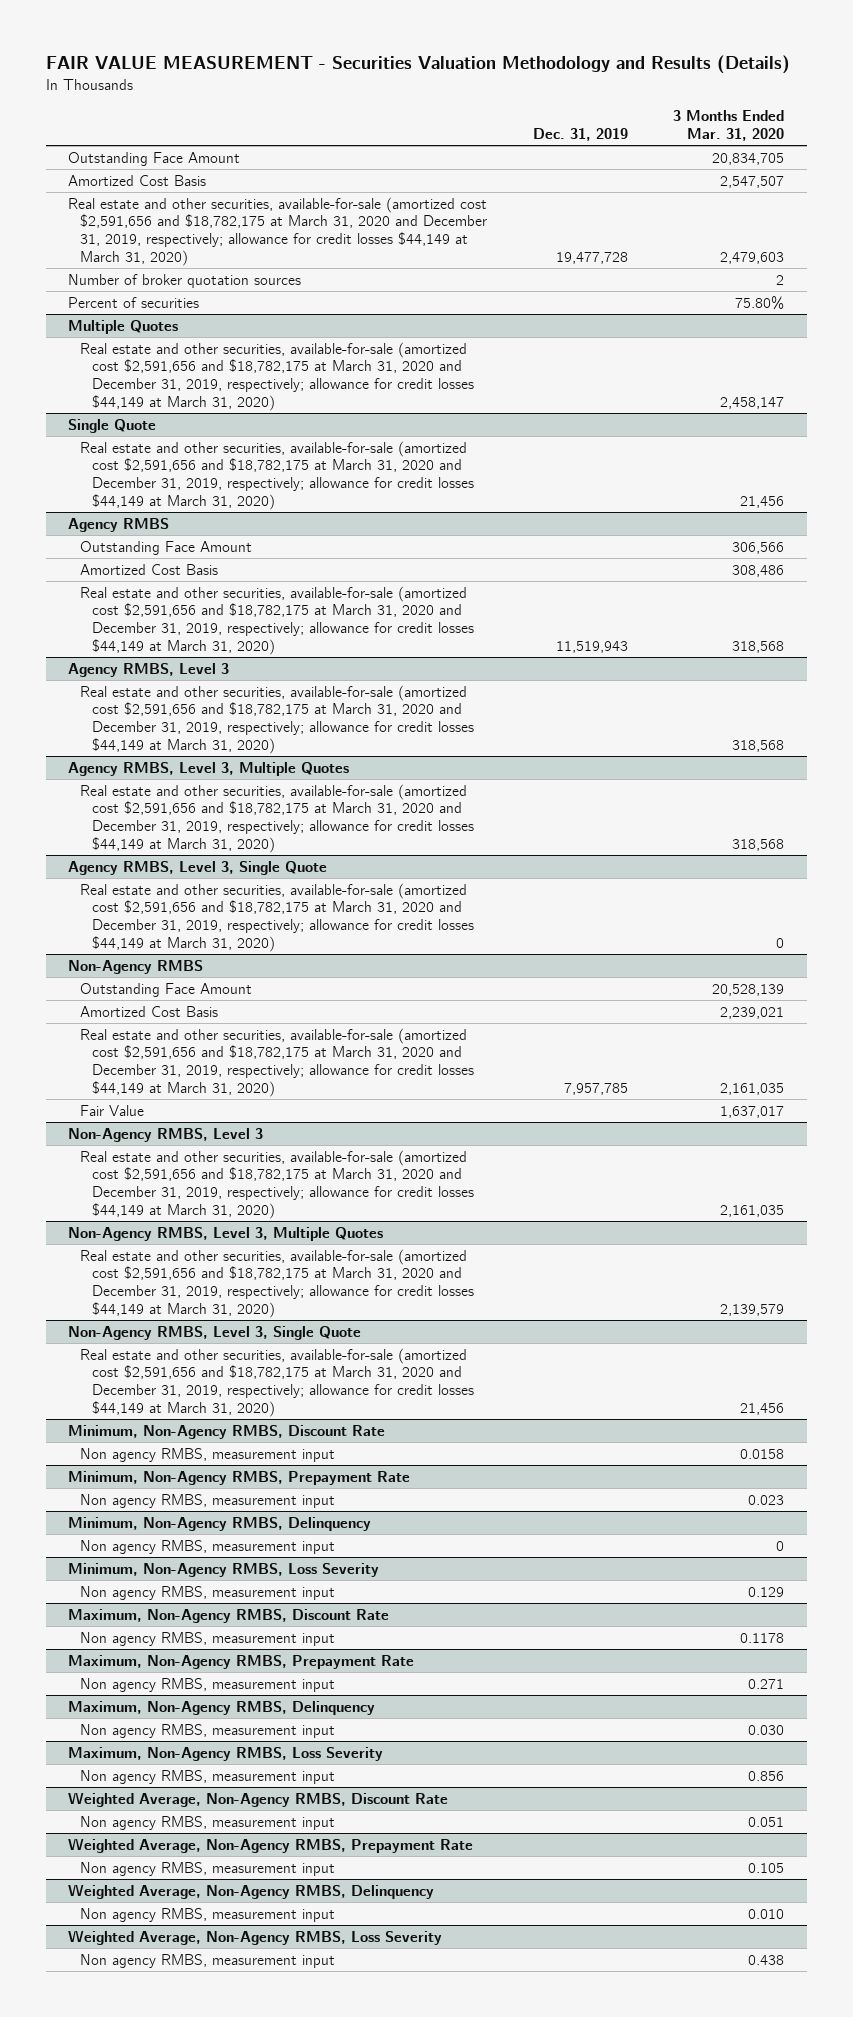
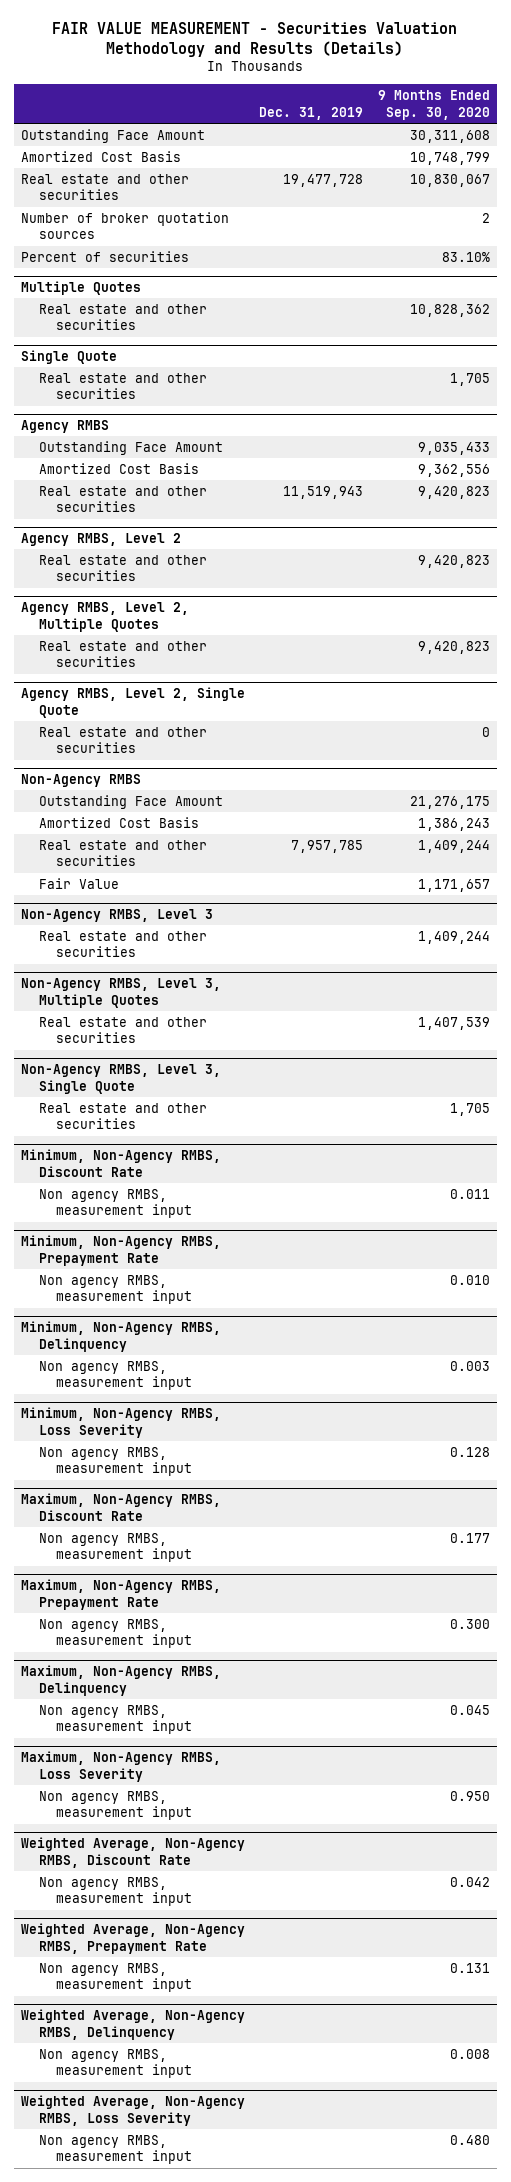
- | Dec. 31, 2019 | 3 Months Ended Mar. 31, 2020
+ | Dec. 31, 2019 | 9 Months Ended Sep. 30, 2020
- Real estate and other securities, available-for-sale (amortized cost $2,591,656 and $18,782,175 at March 31, 2020 and December 31, 2019, respectively; allowance for credit losses $44,149 at March 31, 2020) | 19,477,728 | 2,479,603
+ Real estate and other securities | 19,477,728 | 10,830,067
@ Multiple Quotes
- Real estate and other securities, available-for-sale (amortized cost $2,591,656 and $18,782,175 at March 31, 2020 and December 31, 2019, respectively; allowance for credit losses $44,149 at March 31, 2020) | | 2,458,147
+ Real estate and other securities | | 10,828,362
@ Single Quote
- Real estate and other securities, available-for-sale (amortized cost $2,591,656 and $18,782,175 at March 31, 2020 and December 31, 2019, respectively; allowance for credit losses $44,149 at March 31, 2020) | | 21,456
+ Real estate and other securities | | 1,705
@ Agency RMBS
- Real estate and other securities, available-for-sale (amortized cost $2,591,656 and $18,782,175 at March 31, 2020 and December 31, 2019, respectively; allowance for credit losses $44,149 at March 31, 2020) | 11,519,943 | 318,568
- Agency RMBS, Level 3
- Real estate and other securities, available-for-sale (amortized cost $2,591,656 and $18,782,175 at March 31, 2020 and December 31, 2019, respectively; allowance for credit losses $44,149 at March 31, 2020) | | 318,568
- Agency RMBS, Level 3, Multiple Quotes
- Real estate and other securities, available-for-sale (amortized cost $2,591,656 and $18,782,175 at March 31, 2020 and December 31, 2019, respectively; allowance for credit losses $44,149 at March 31, 2020) | | 318,568
- Agency RMBS, Level 3, Single Quote
- Real estate and other securities, available-for-sale (amortized cost $2,591,656 and $18,782,175 at March 31, 2020 and December 31, 2019, respectively; allowance for credit losses $44,149 at March 31, 2020) | | 0
@ Agency RMBS
+ Real estate and other securities | 11,519,943 | 9,420,823
+ Agency RMBS, Level 2
+ Real estate and other securities | | 9,420,823
+ Agency RMBS, Level 2, Multiple Quotes
+ Real estate and other securities | | 9,420,823
+ Agency RMBS, Level 2, Single Quote
+ Real estate and other securities | | 0
@ Non-Agency RMBS
- Real estate and other securities, available-for-sale (amortized cost $2,591,656 and $18,782,175 at March 31, 2020 and December 31, 2019, respectively; allowance for credit losses $44,149 at March 31, 2020) | 7,957,785 | 2,161,035
+ Real estate and other securities | 7,957,785 | 1,409,244
@ Non-Agency RMBS, Level 3
- Real estate and other securities, available-for-sale (amortized cost $2,591,656 and $18,782,175 at March 31, 2020 and December 31, 2019, respectively; allowance for credit losses $44,149 at March 31, 2020) | | 2,161,035
+ Real estate and other securities | | 1,409,244
@ Non-Agency RMBS, Level 3, Multiple Quotes
- Real estate and other securities, available-for-sale (amortized cost $2,591,656 and $18,782,175 at March 31, 2020 and December 31, 2019, respectively; allowance for credit losses $44,149 at March 31, 2020) | | 2,139,579
+ Real estate and other securities | | 1,407,539
@ Non-Agency RMBS, Level 3, Single Quote
- Real estate and other securities, available-for-sale (amortized cost $2,591,656 and $18,782,175 at March 31, 2020 and December 31, 2019, respectively; allowance for credit losses $44,149 at March 31, 2020) | | 21,456
+ Real estate and other securities | | 1,705

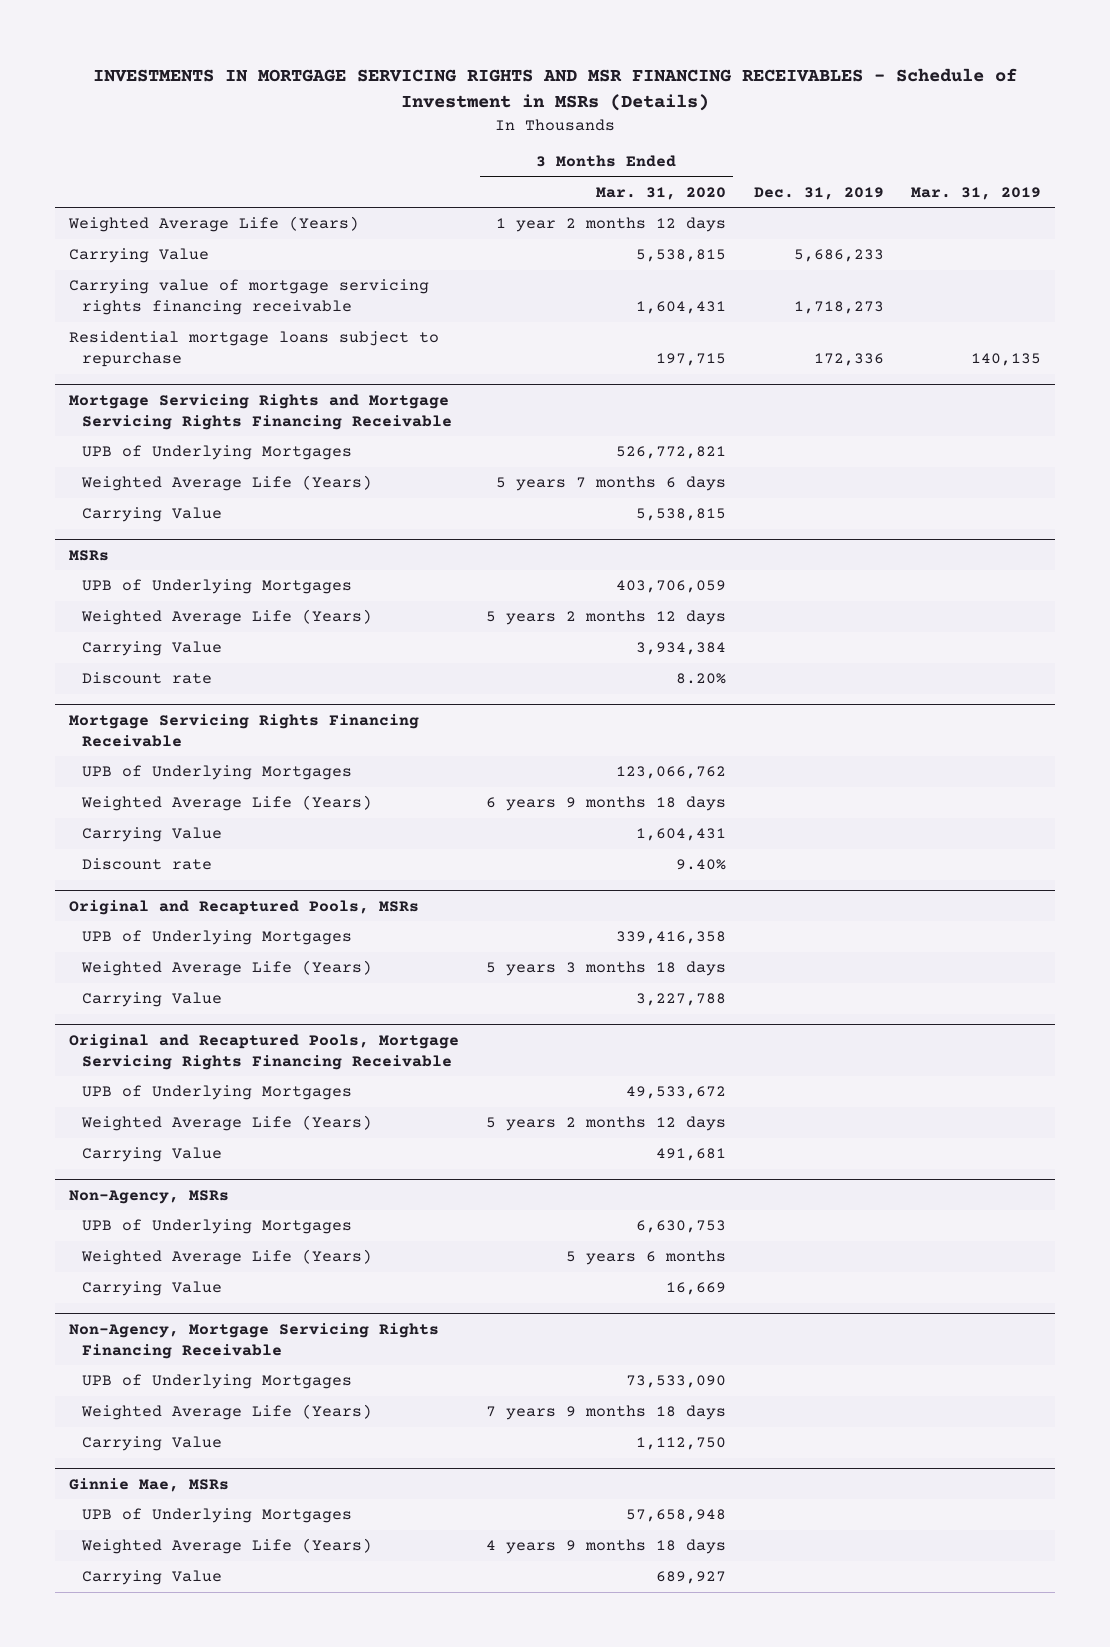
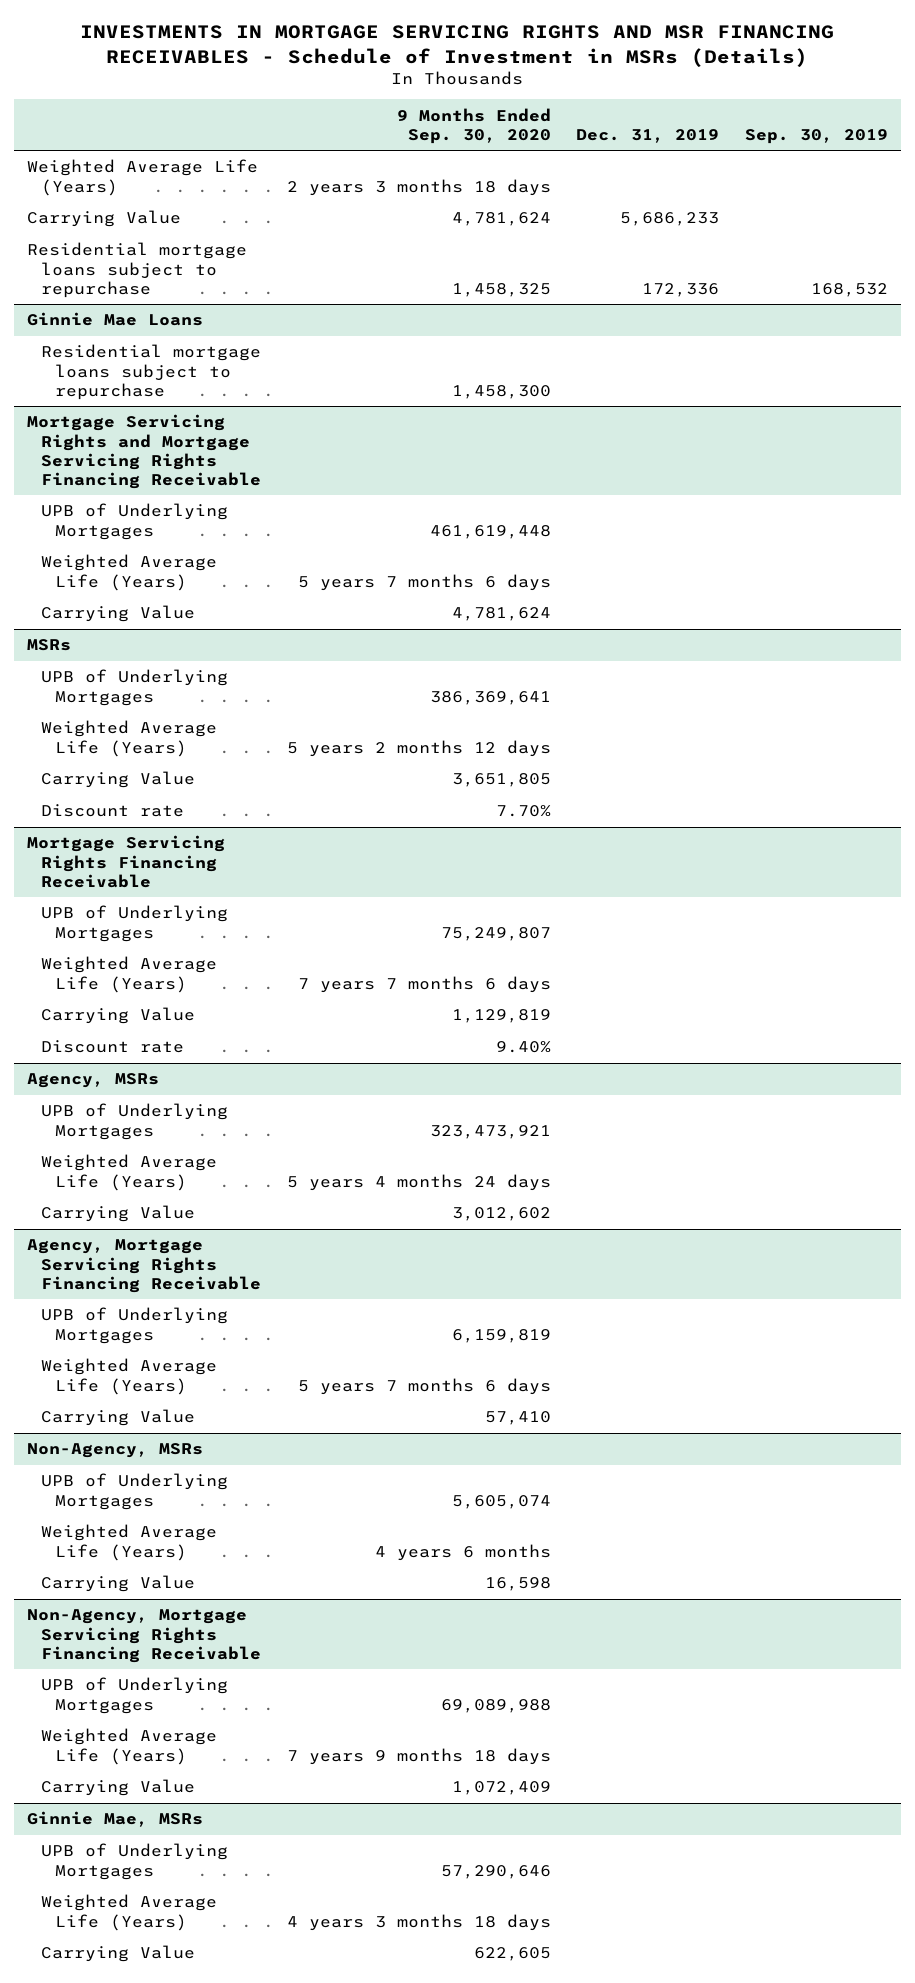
- | 3 Months Ended Mar. 31, 2020 | Dec. 31, 2019 | Mar. 31, 2019
+ | 9 Months Ended Sep. 30, 2020 | Dec. 31, 2019 | Sep. 30, 2019
- Carrying value of mortgage servicing rights financing receivable | 1,604,431 | 1,718,273 |
+ Ginnie Mae Loans
+ Residential mortgage loans subject to repurchase | 1,458,300 | |
- Original and Recaptured Pools, MSRs
- UPB of Underlying Mortgages | 339,416,358 | |
- Weighted Average Life (Years) | 5 years 3 months 18 days | |
- Carrying Value | 3,227,788 | |
- Original and Recaptured Pools, Mortgage Servicing Rights Financing Receivable
+ Agency, MSRs
+ UPB of Underlying Mortgages | 323,473,921 | |
+ Weighted Average Life (Years) | 5 years 4 months 24 days | |
+ Carrying Value | 3,012,602 | |
+ Agency, Mortgage Servicing Rights Financing Receivable

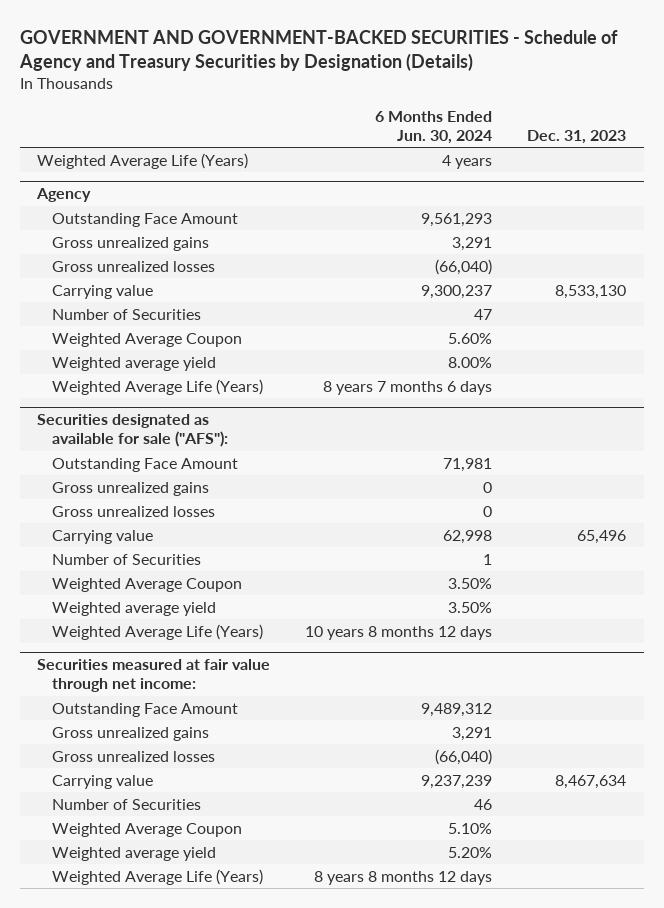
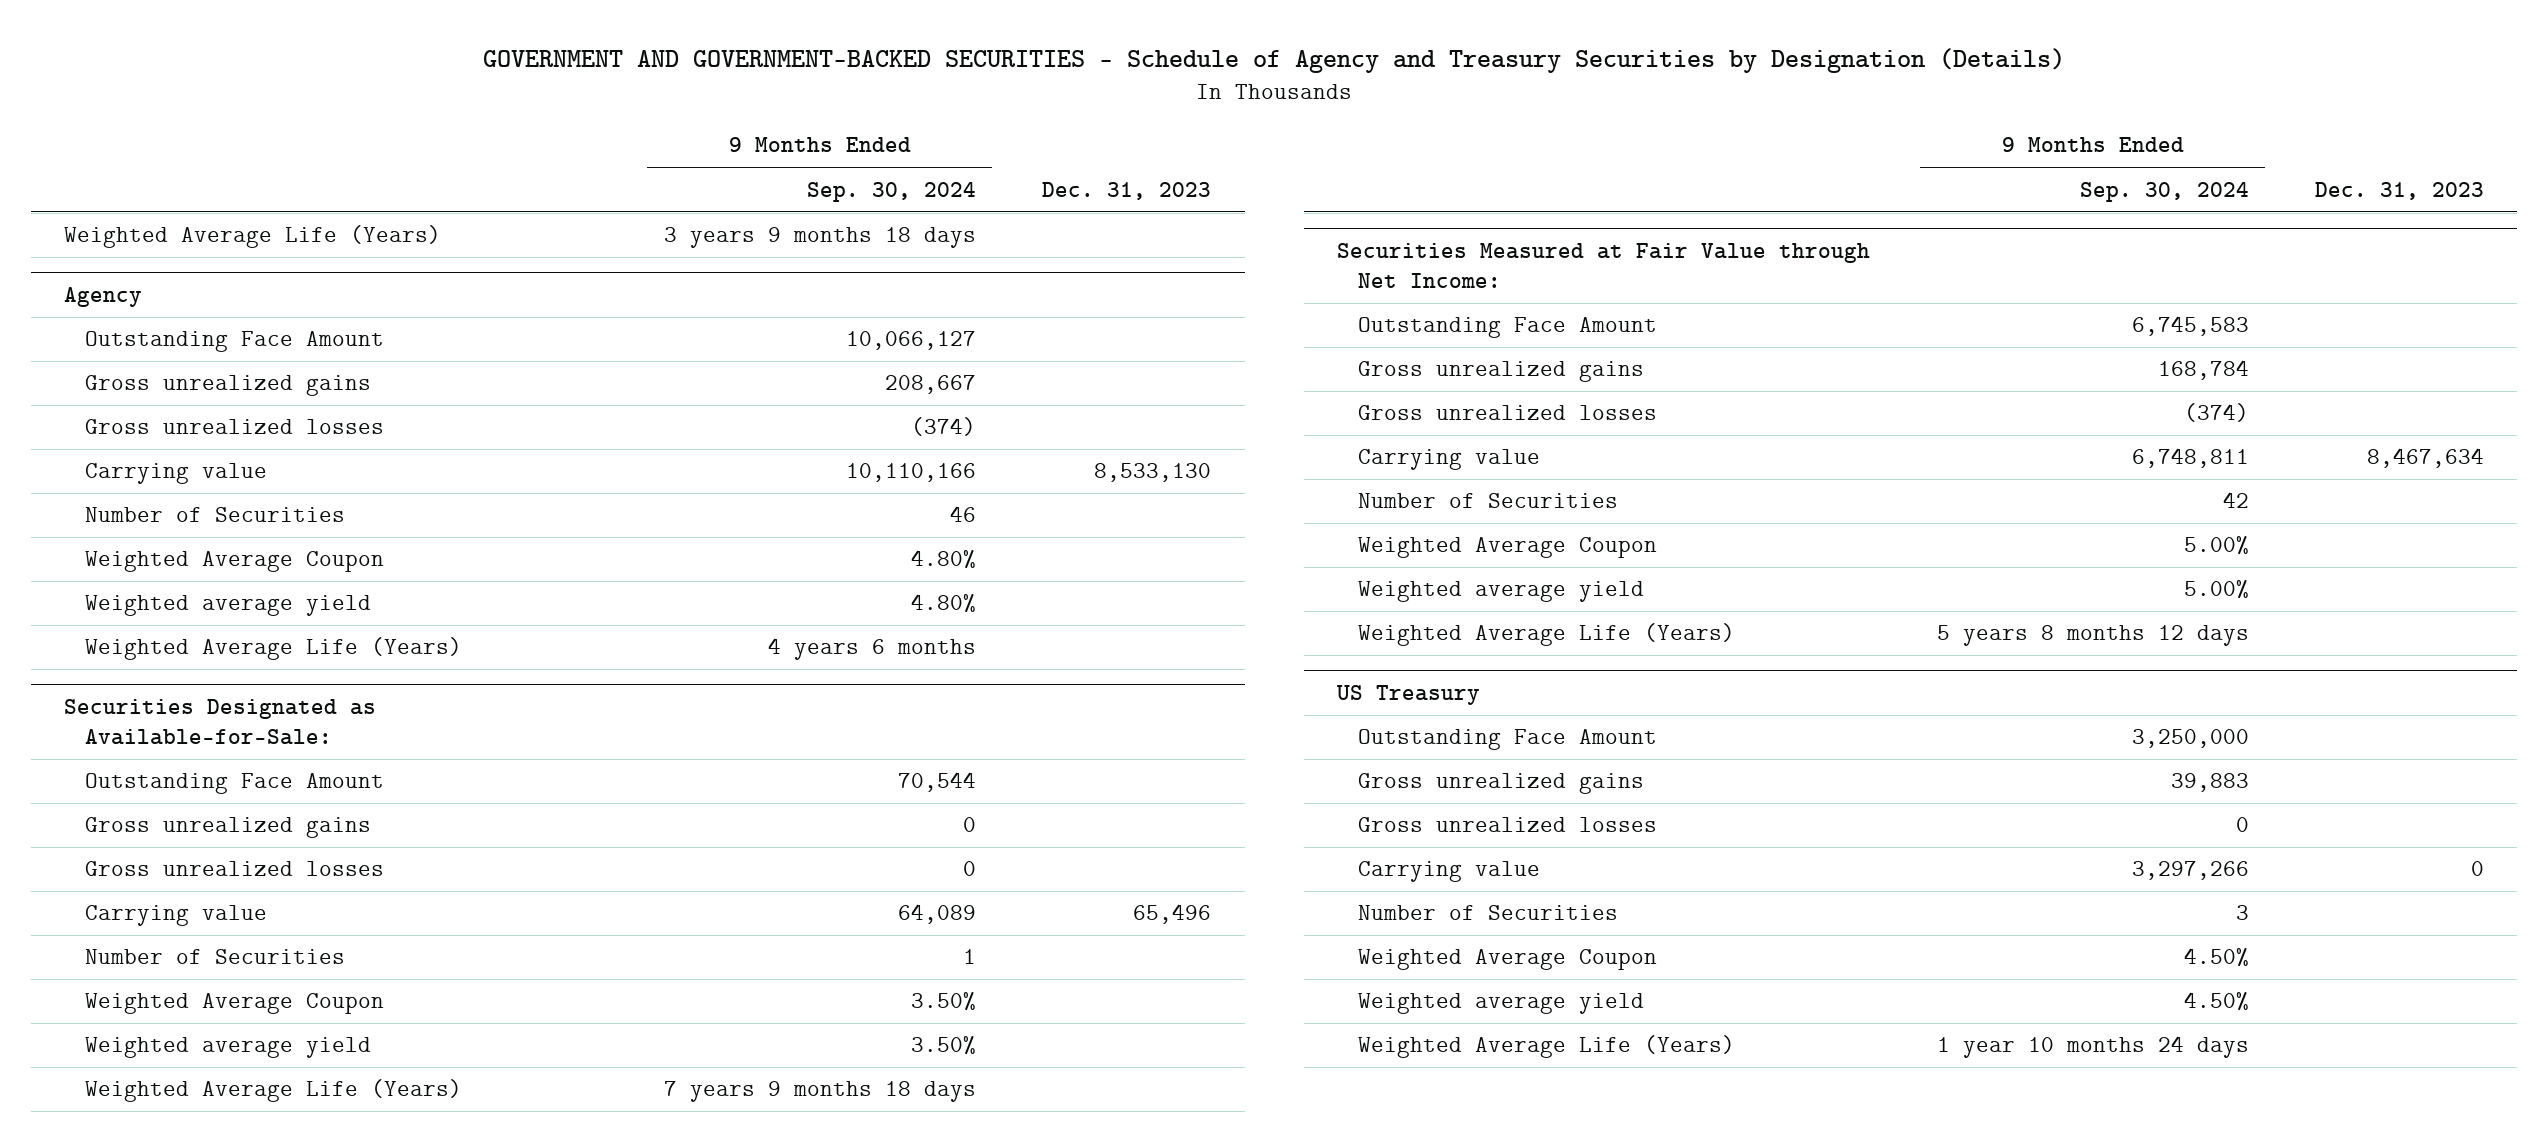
- | 6 Months Ended Jun. 30, 2024 | Dec. 31, 2023
+ | 9 Months Ended Sep. 30, 2024 | Dec. 31, 2023
- Securities designated as available for sale ("AFS"):
+ Securities Designated as Available-for-Sale:
- Securities measured at fair value through net income:
+ Securities Measured at Fair Value through Net Income:
+ US Treasury
+ Outstanding Face Amount | 3,250,000 |
+ Gross unrealized gains | 39,883 |
+ Gross unrealized losses | 0 |
+ Carrying value | 3,297,266 | 0
+ Number of Securities | 3 |
+ Weighted Average Coupon | 4.50% |
+ Weighted average yield | 4.50% |
+ Weighted Average Life (Years) | 1 year 10 months 24 days |

